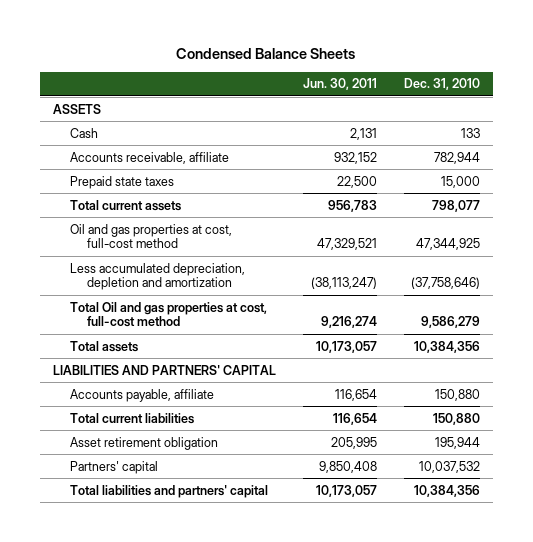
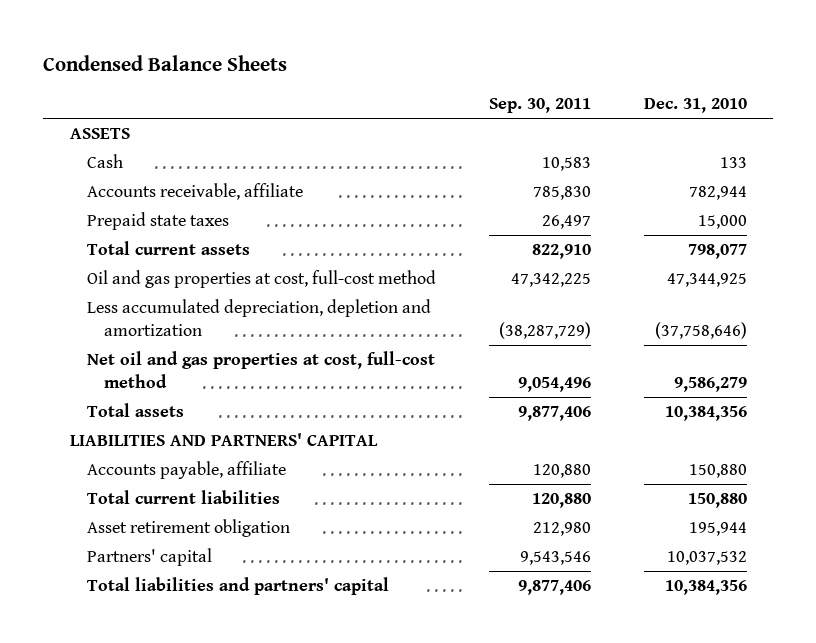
- | Jun. 30, 2011 | Dec. 31, 2010
+ | Sep. 30, 2011 | Dec. 31, 2010
- Total Oil and gas properties at cost, full-cost method | 9,216,274 | 9,586,279
+ Net oil and gas properties at cost, full-cost method | 9,054,496 | 9,586,279

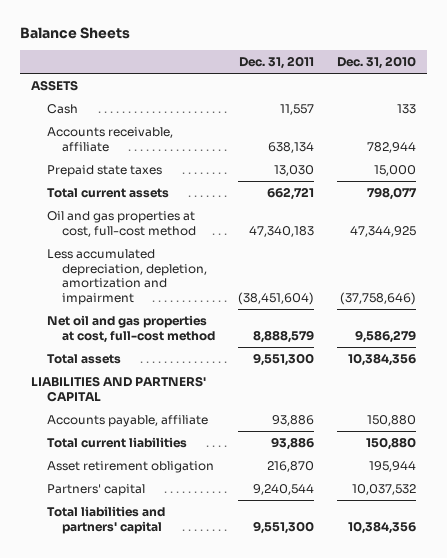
- Condensed Balance Sheets
+ Balance Sheets
- | Sep. 30, 2011 | Dec. 31, 2010
+ | Dec. 31, 2011 | Dec. 31, 2010
- Less accumulated depreciation, depletion and amortization | (38,287,729) | (37,758,646)
+ Less accumulated depreciation, depletion, amortization and impairment | (38,451,604) | (37,758,646)

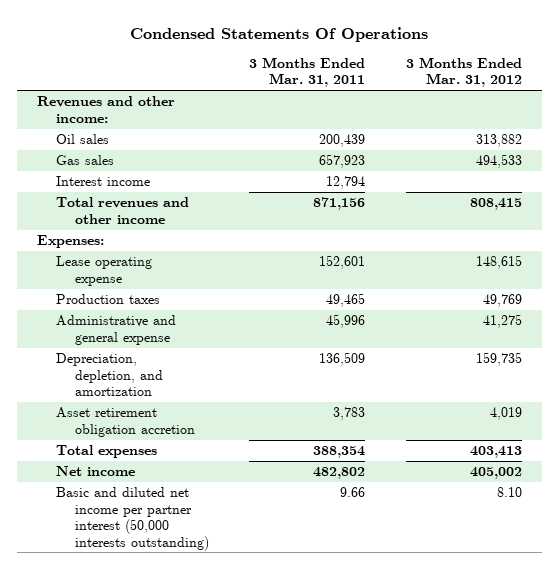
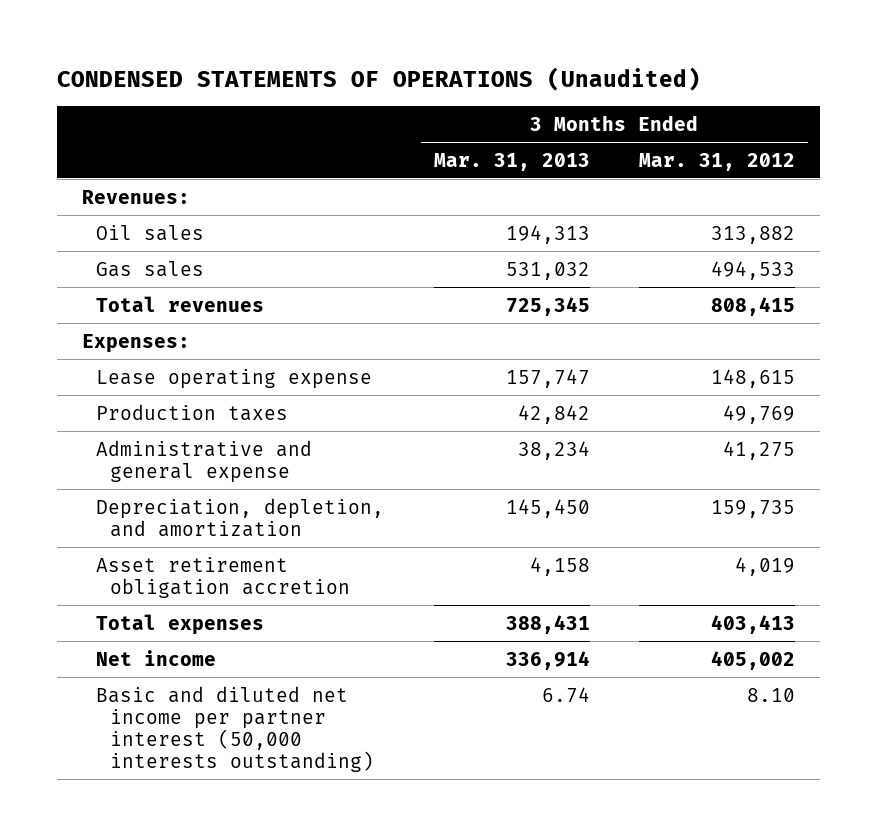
- Condensed Statements Of Operations
+ CONDENSED STATEMENTS OF OPERATIONS (Unaudited)
- | 3 Months Ended Mar. 31, 2011 | 3 Months Ended Mar. 31, 2012
+ | 3 Months Ended Mar. 31, 2013 | 3 Months Ended Mar. 31, 2012
- Revenues and other income:
+ Revenues:
- Interest income | 12,794 |
- Total revenues and other income | 871,156 | 808,415
+ Total revenues | 725,345 | 808,415

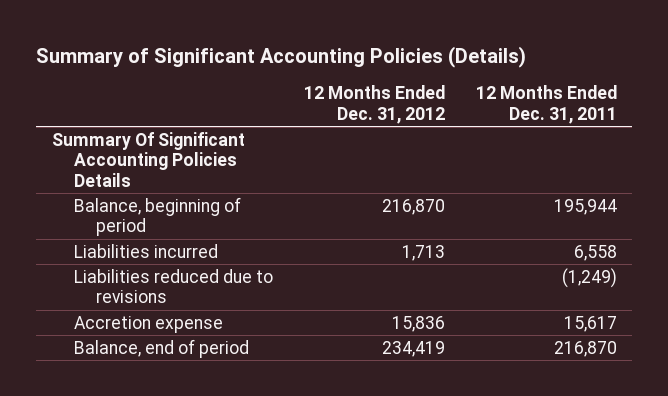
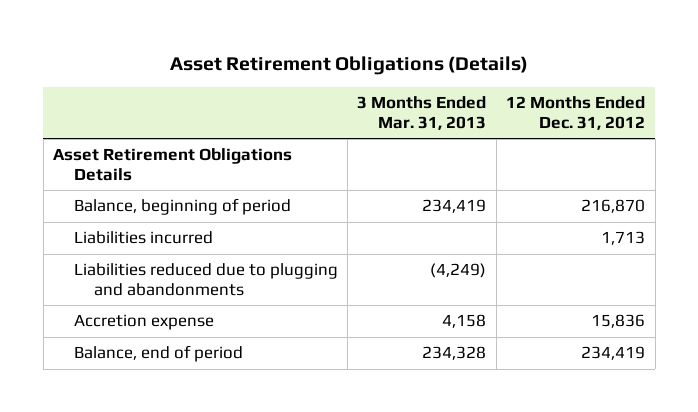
- Summary of Significant Accounting Policies (Details)
+ Asset Retirement Obligations (Details)
- | 12 Months Ended Dec. 31, 2012 | 12 Months Ended Dec. 31, 2011
+ | 3 Months Ended Mar. 31, 2013 | 12 Months Ended Dec. 31, 2012
- Summary Of Significant Accounting Policies Details
+ Asset Retirement Obligations Details
- Liabilities reduced due to revisions | | (1,249)
+ Liabilities reduced due to plugging and abandonments | (4,249) |

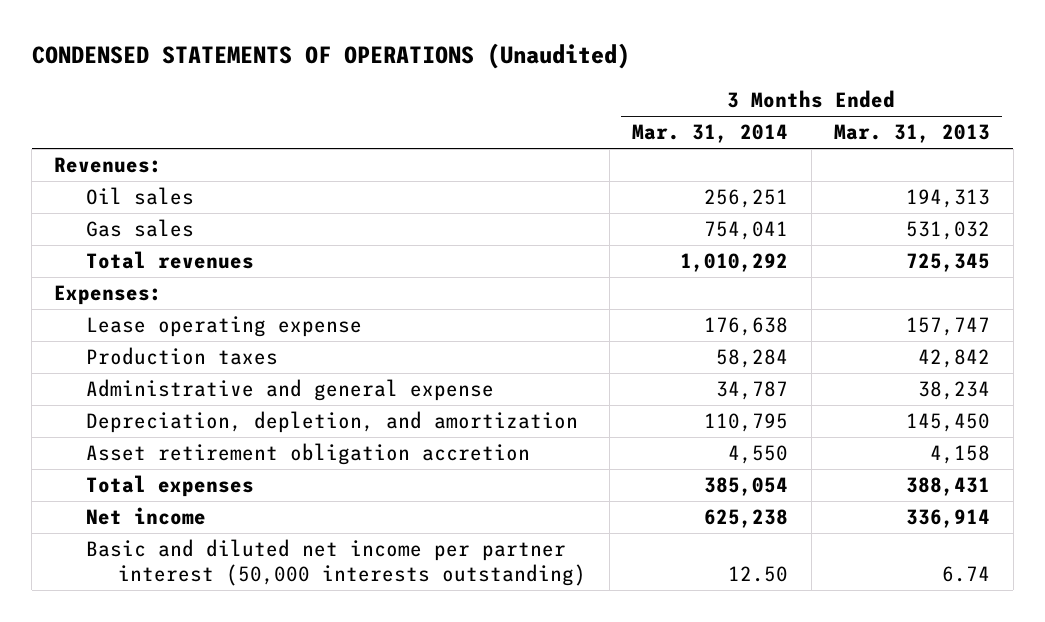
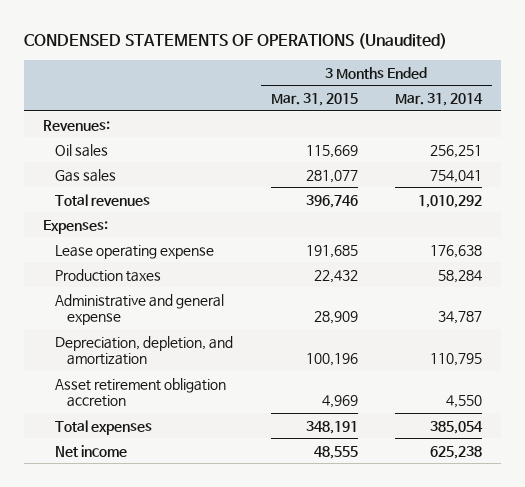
- | 3 Months Ended Mar. 31, 2014 | 3 Months Ended Mar. 31, 2013
+ | 3 Months Ended Mar. 31, 2015 | 3 Months Ended Mar. 31, 2014
- Basic and diluted net income per partner interest (50,000 interests outstanding) | 12.50 | 6.74

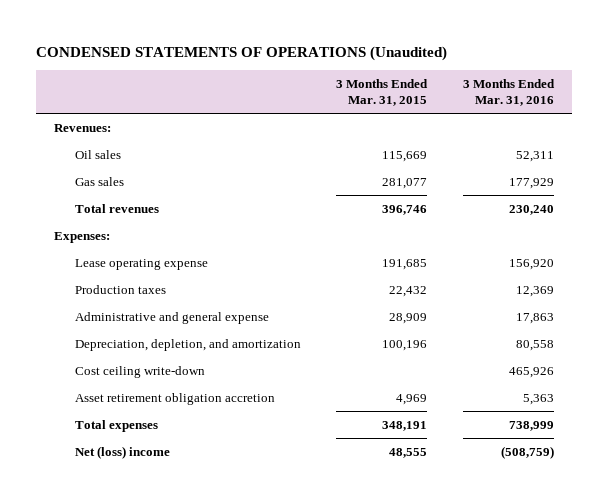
- | 3 Months Ended Mar. 31, 2015 | 3 Months Ended Mar. 31, 2014
+ | 3 Months Ended Mar. 31, 2015 | 3 Months Ended Mar. 31, 2016
+ Cost ceiling write-down | | 465,926
- Net income | 48,555 | 625,238
+ Net (loss) income | 48,555 | (508,759)

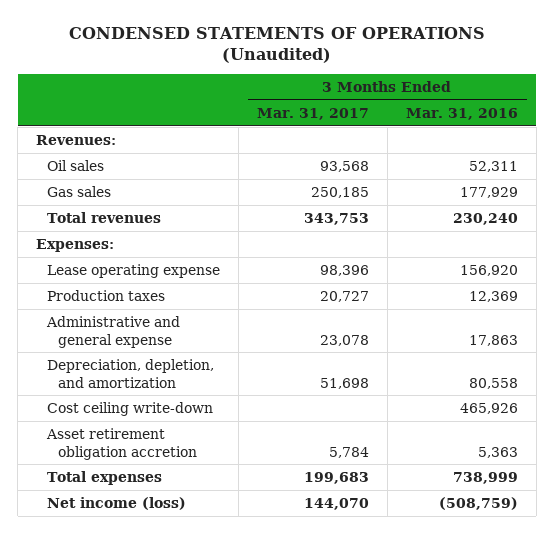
- | 3 Months Ended Mar. 31, 2015 | 3 Months Ended Mar. 31, 2016
+ | 3 Months Ended Mar. 31, 2017 | 3 Months Ended Mar. 31, 2016
- Net (loss) income | 48,555 | (508,759)
+ Net income (loss) | 144,070 | (508,759)

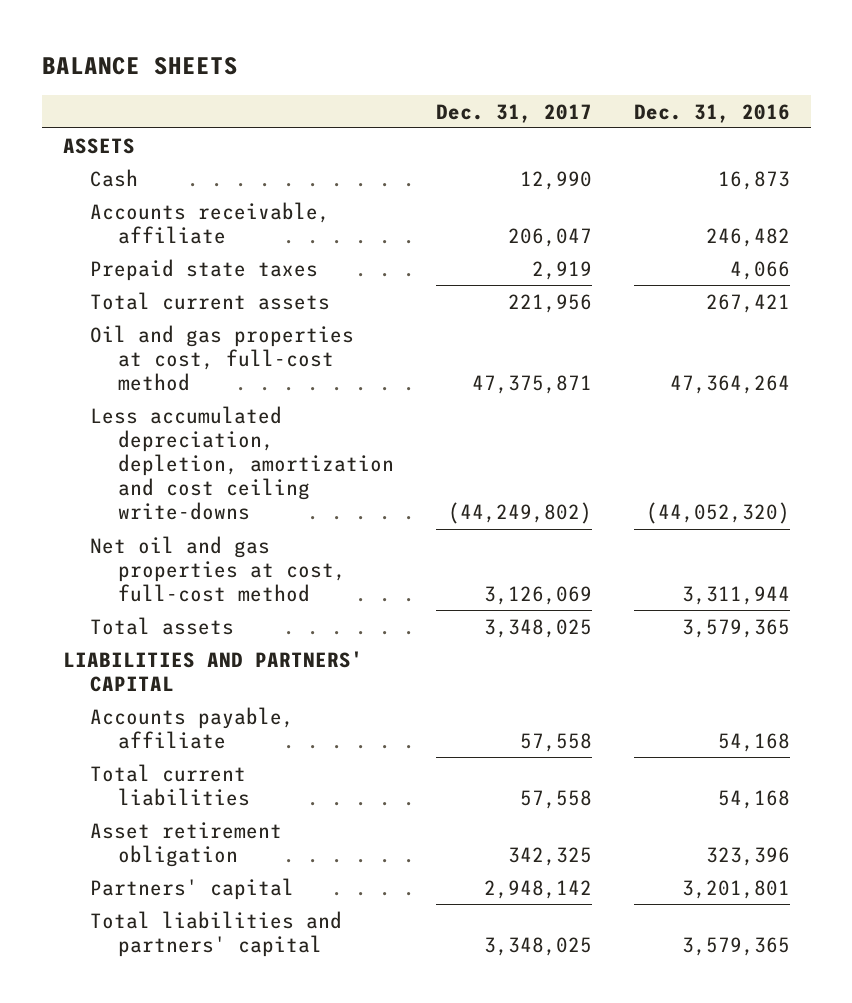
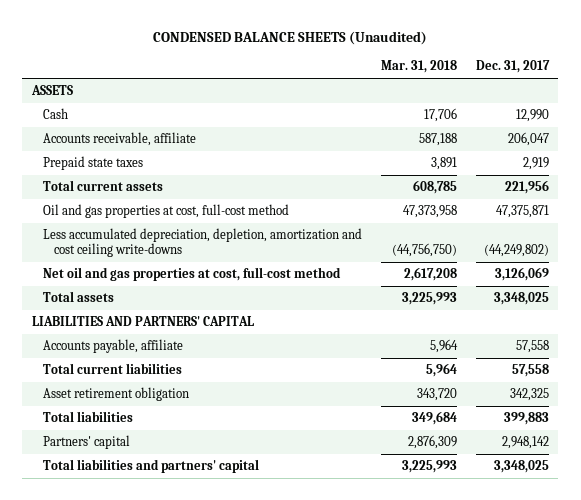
- BALANCE SHEETS
+ CONDENSED BALANCE SHEETS (Unaudited)
- | Dec. 31, 2017 | Dec. 31, 2016
+ | Mar. 31, 2018 | Dec. 31, 2017
+ Total liabilities | 349,684 | 399,883

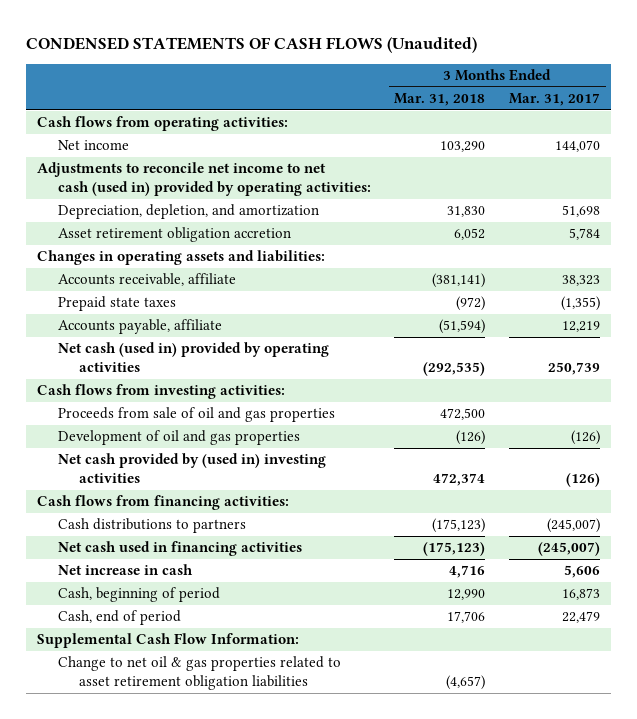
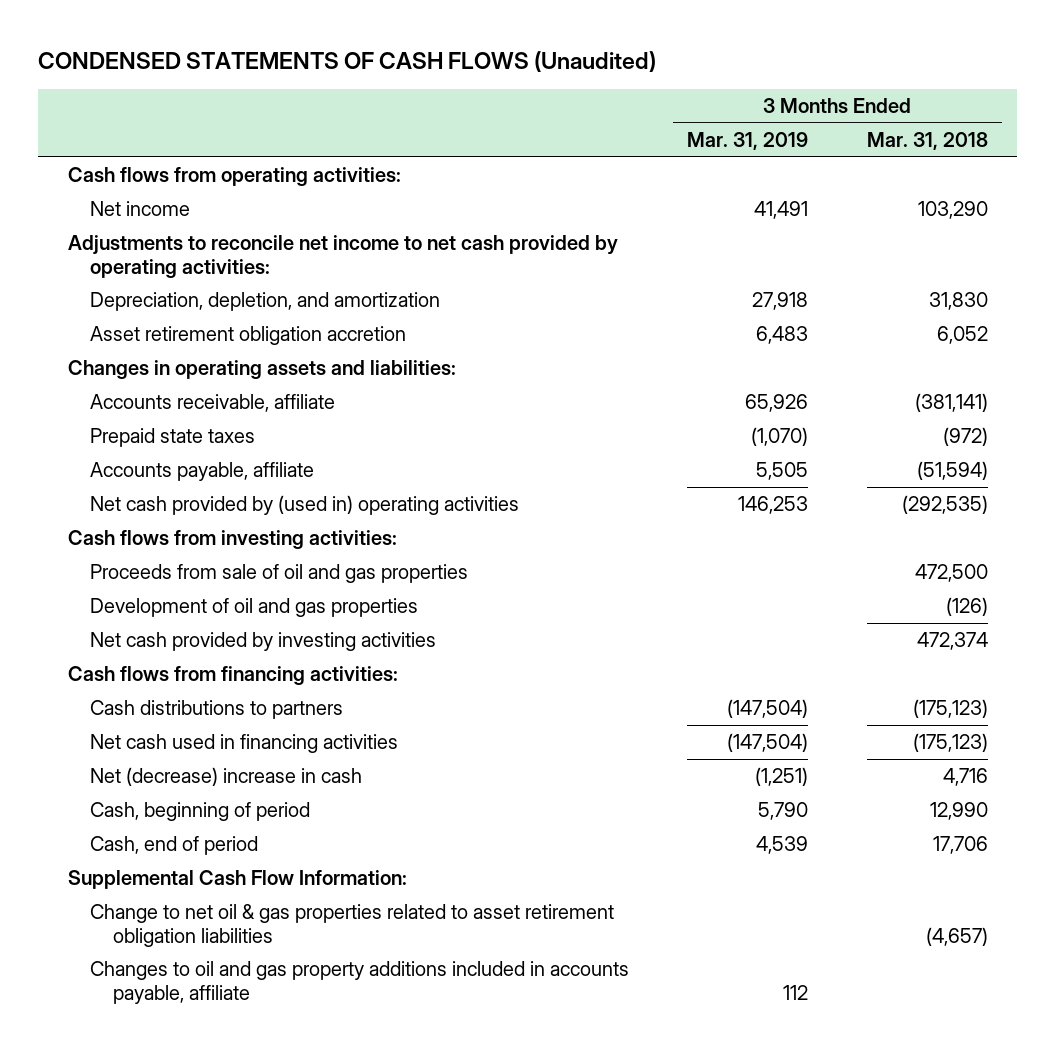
- | 3 Months Ended Mar. 31, 2018 | 3 Months Ended Mar. 31, 2017
+ | 3 Months Ended Mar. 31, 2019 | 3 Months Ended Mar. 31, 2018
- Adjustments to reconcile net income to net cash (used in) provided by operating activities:
+ Adjustments to reconcile net income to net cash provided by operating activities:
- Net cash (used in) provided by operating activities | (292,535) | 250,739
+ Net cash provided by (used in) operating activities | 146,253 | (292,535)
- Net cash provided by (used in) investing activities | 472,374 | (126)
+ Net cash provided by investing activities | | 472,374
- Net increase in cash | 4,716 | 5,606
+ Net (decrease) increase in cash | (1,251) | 4,716
+ Changes to oil and gas property additions included in accounts payable, affiliate | 112 |

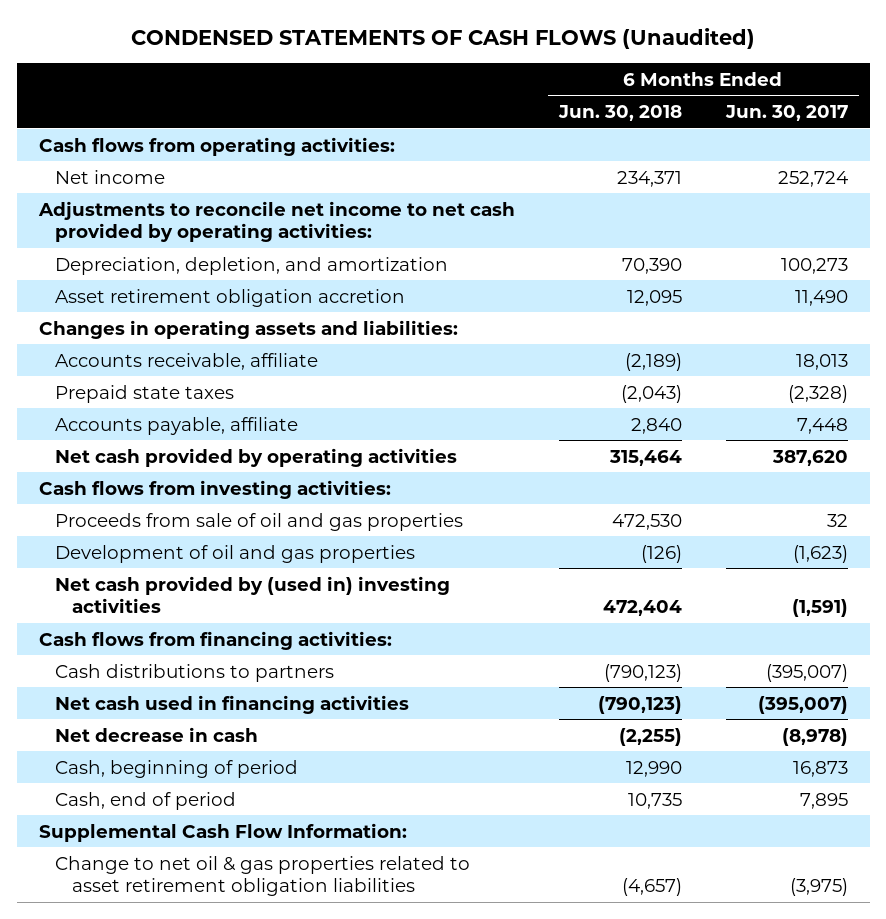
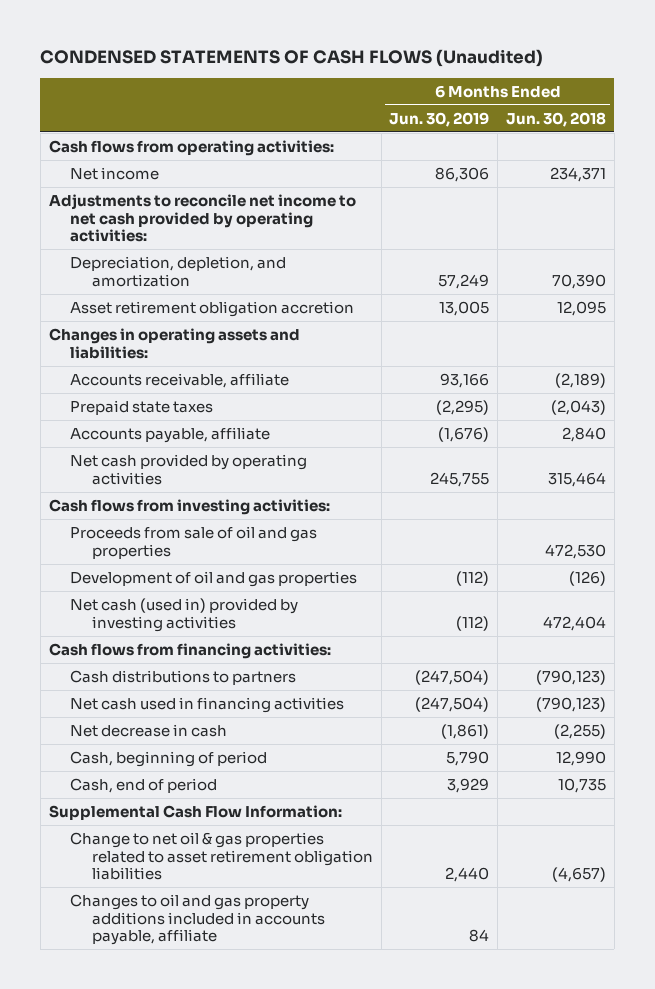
- | 6 Months Ended Jun. 30, 2018 | 6 Months Ended Jun. 30, 2017
+ | 6 Months Ended Jun. 30, 2019 | 6 Months Ended Jun. 30, 2018
- Net cash provided by (used in) investing activities | 472,404 | (1,591)
+ Net cash (used in) provided by investing activities | (112) | 472,404
+ Changes to oil and gas property additions included in accounts payable, affiliate | 84 |

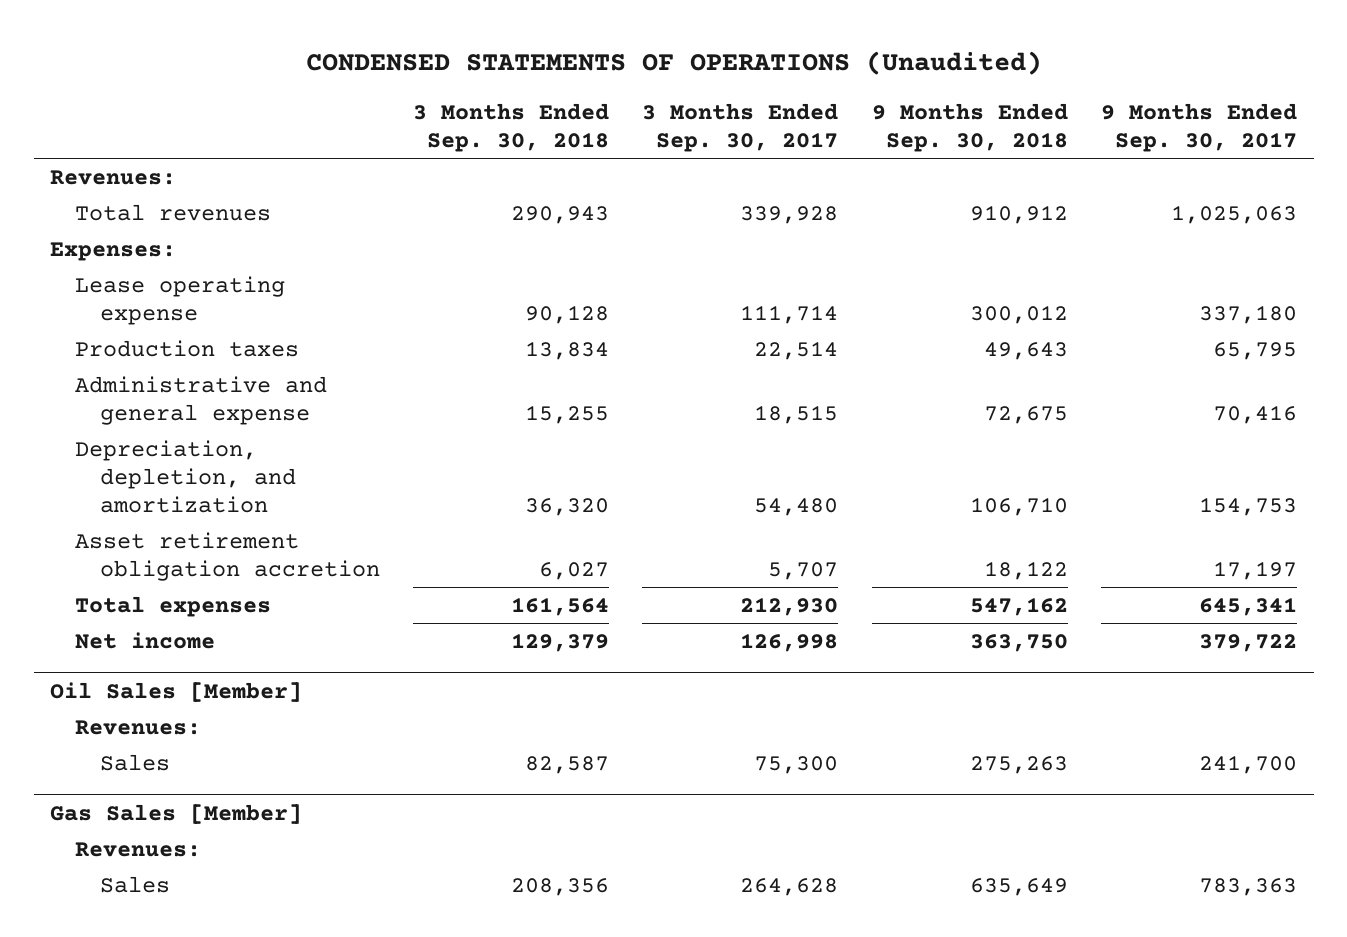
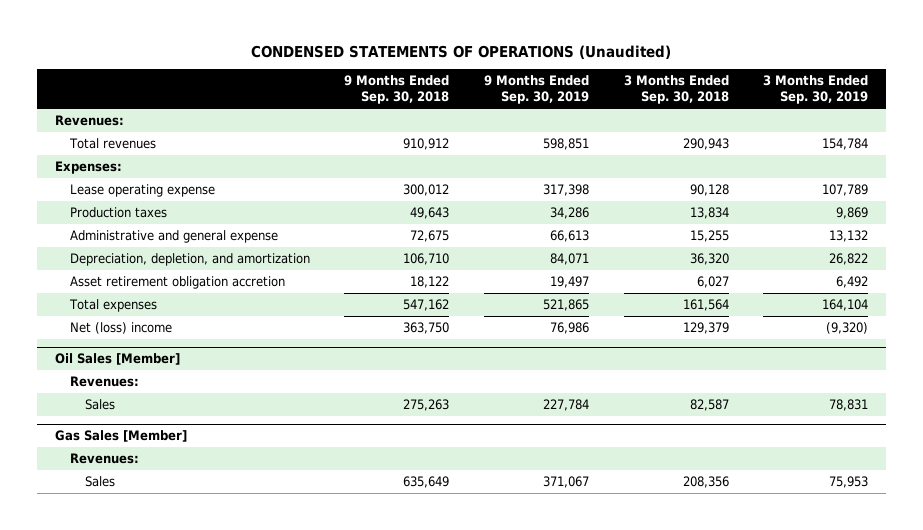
- | 3 Months Ended Sep. 30, 2018 | 3 Months Ended Sep. 30, 2017 | 9 Months Ended Sep. 30, 2018 | 9 Months Ended Sep. 30, 2017
+ | 9 Months Ended Sep. 30, 2018 | 9 Months Ended Sep. 30, 2019 | 3 Months Ended Sep. 30, 2018 | 3 Months Ended Sep. 30, 2019
- Net income | 129,379 | 126,998 | 363,750 | 379,722
+ Net (loss) income | 363,750 | 76,986 | 129,379 | (9,320)

